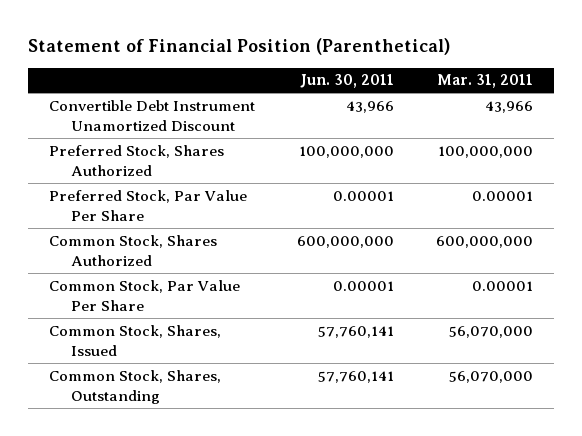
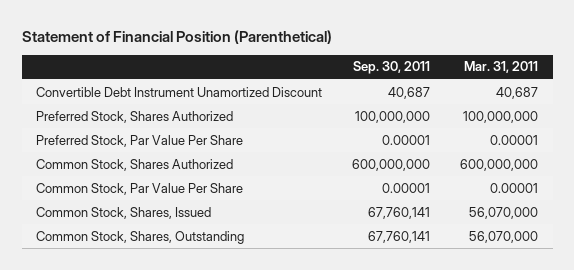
- | Jun. 30, 2011 | Mar. 31, 2011
+ | Sep. 30, 2011 | Mar. 31, 2011
- Convertible Debt Instrument Unamortized Discount | 43,966 | 43,966
+ Convertible Debt Instrument Unamortized Discount | 40,687 | 40,687

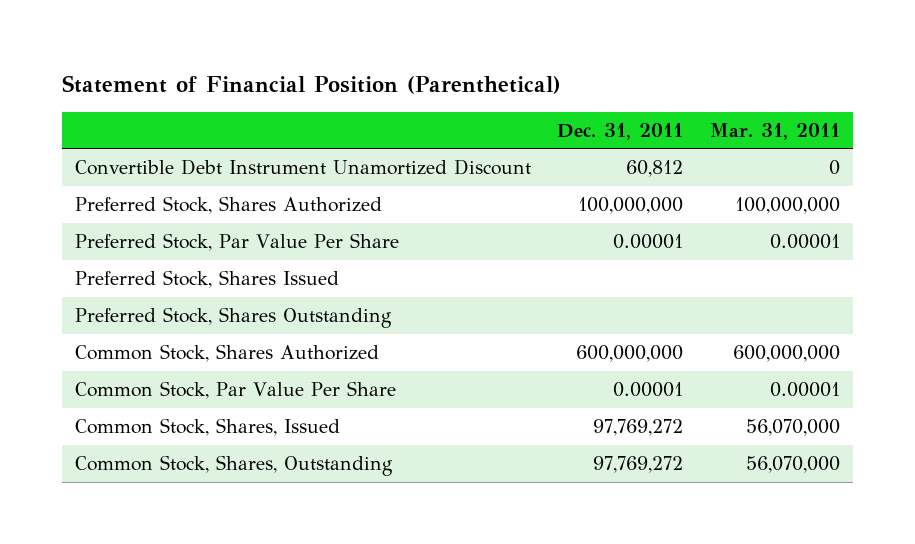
- | Sep. 30, 2011 | Mar. 31, 2011
+ | Dec. 31, 2011 | Mar. 31, 2011
- Convertible Debt Instrument Unamortized Discount | 40,687 | 40,687
+ Convertible Debt Instrument Unamortized Discount | 60,812 | 0
+ Preferred Stock, Shares Issued
+ Preferred Stock, Shares Outstanding

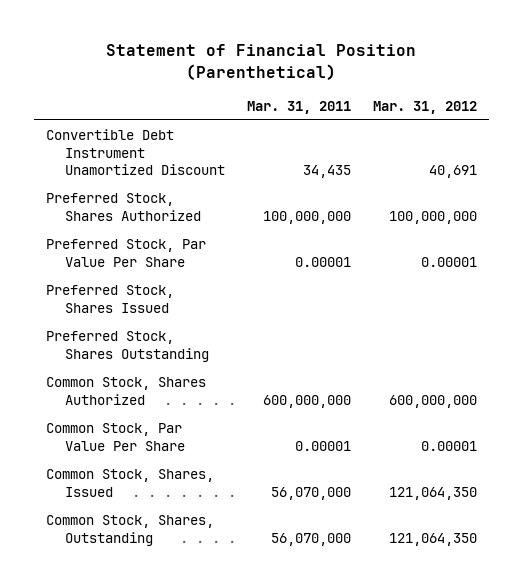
- | Dec. 31, 2011 | Mar. 31, 2011
+ | Mar. 31, 2011 | Mar. 31, 2012
- Convertible Debt Instrument Unamortized Discount | 60,812 | 0
+ Convertible Debt Instrument Unamortized Discount | 34,435 | 40,691

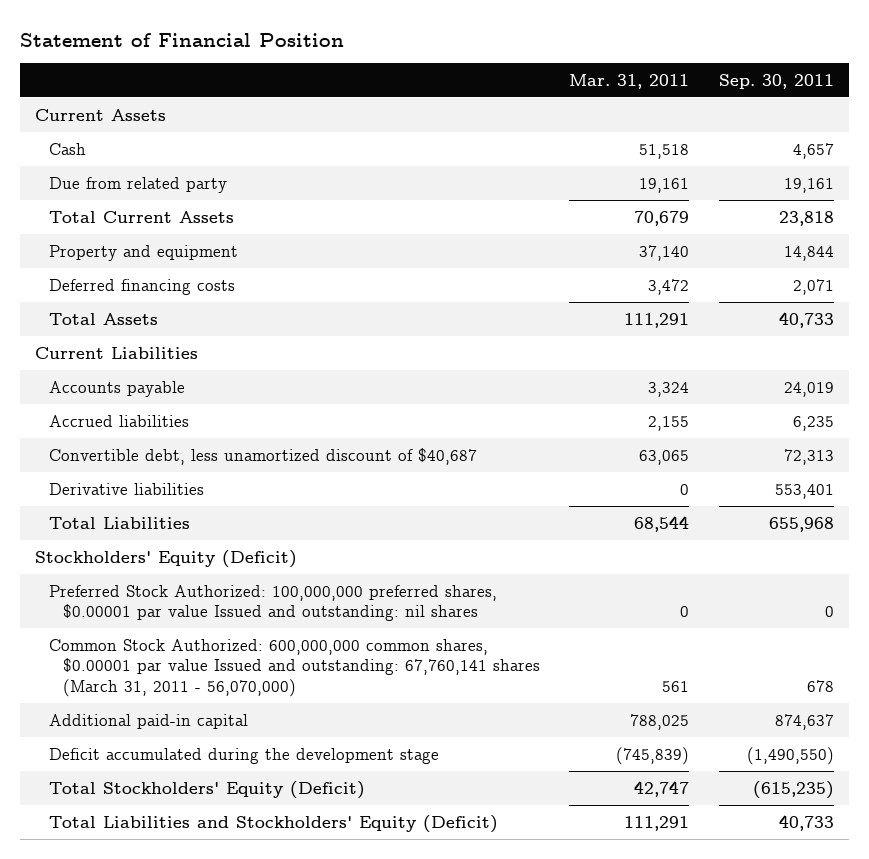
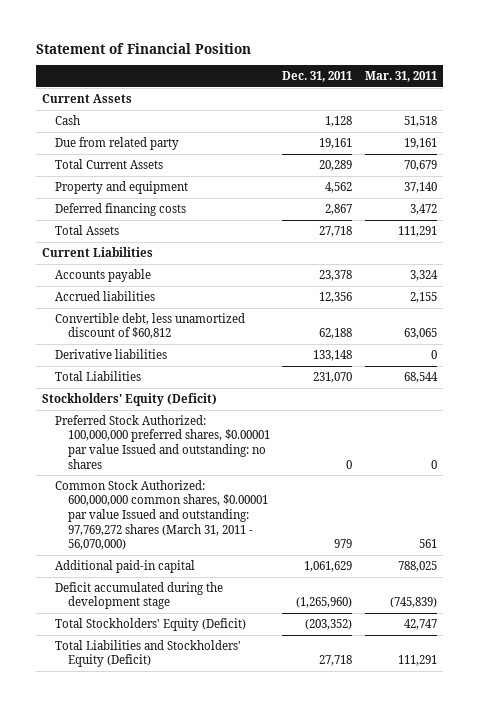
- | Mar. 31, 2011 | Sep. 30, 2011
+ | Dec. 31, 2011 | Mar. 31, 2011
- Convertible debt, less unamortized discount of $40,687 | 63,065 | 72,313
+ Convertible debt, less unamortized discount of $60,812 | 62,188 | 63,065
- Preferred Stock Authorized: 100,000,000 preferred shares, $0.00001 par value Issued and outstanding: nil shares | 0 | 0
- Common Stock Authorized: 600,000,000 common shares, $0.00001 par value Issued and outstanding: 67,760,141 shares (March 31, 2011 - 56,070,000) | 561 | 678
+ Preferred Stock Authorized: 100,000,000 preferred shares, $0.00001 par value Issued and outstanding: no shares | 0 | 0
+ Common Stock Authorized: 600,000,000 common shares, $0.00001 par value Issued and outstanding: 97,769,272 shares (March 31, 2011 - 56,070,000) | 979 | 561

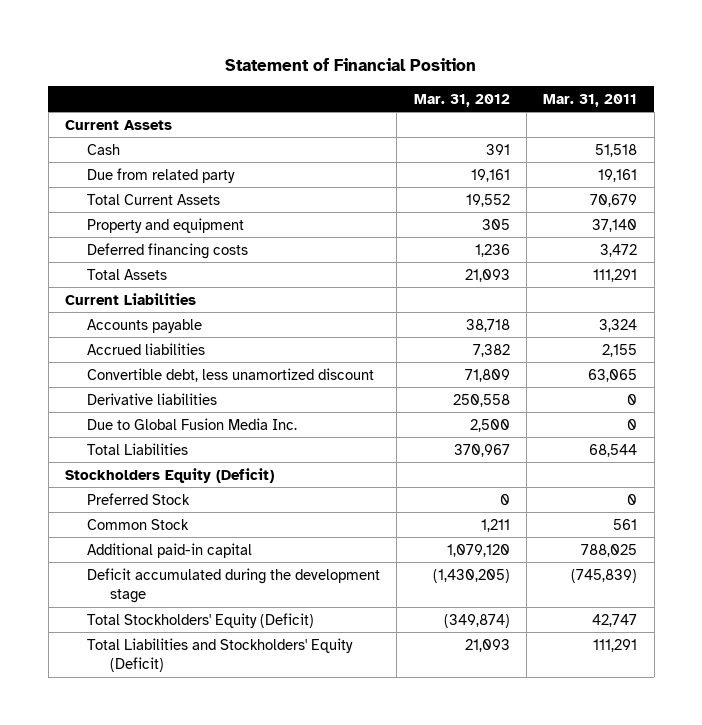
- | Dec. 31, 2011 | Mar. 31, 2011
+ | Mar. 31, 2012 | Mar. 31, 2011
- Convertible debt, less unamortized discount of $60,812 | 62,188 | 63,065
+ Convertible debt, less unamortized discount | 71,809 | 63,065
+ Due to Global Fusion Media Inc. | 2,500 | 0
- Stockholders' Equity (Deficit)
- Preferred Stock Authorized: 100,000,000 preferred shares, $0.00001 par value Issued and outstanding: no shares | 0 | 0
- Common Stock Authorized: 600,000,000 common shares, $0.00001 par value Issued and outstanding: 97,769,272 shares (March 31, 2011 - 56,070,000) | 979 | 561
+ Stockholders Equity (Deficit)
+ Preferred Stock | 0 | 0
+ Common Stock | 1,211 | 561

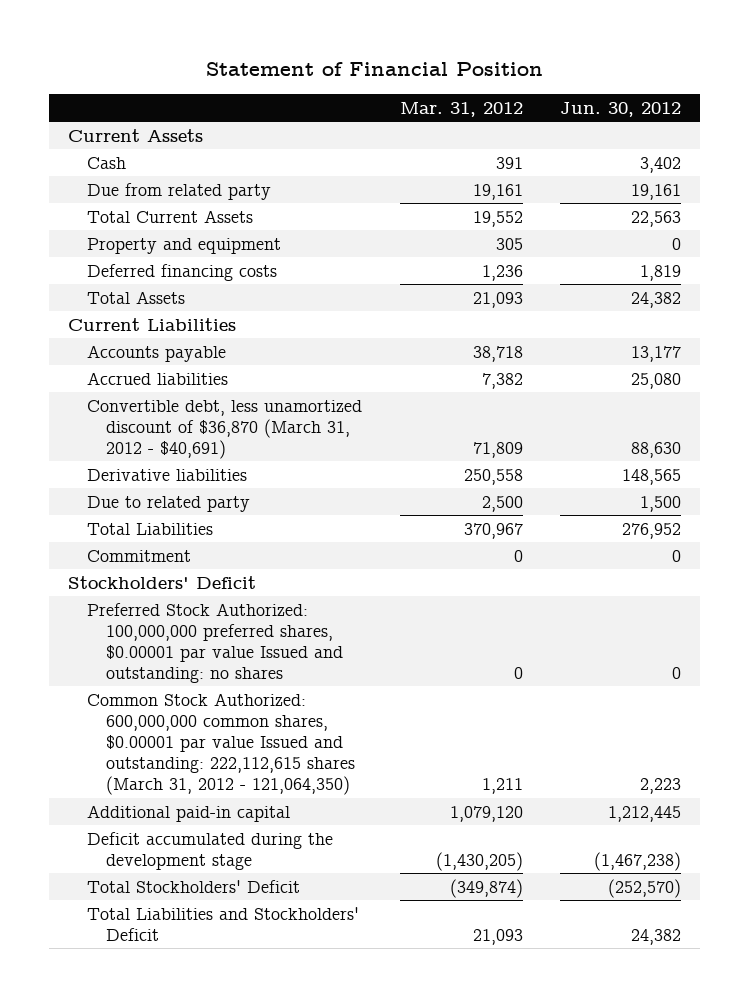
- | Mar. 31, 2012 | Mar. 31, 2011
+ | Mar. 31, 2012 | Jun. 30, 2012
- Convertible debt, less unamortized discount | 71,809 | 63,065
+ Convertible debt, less unamortized discount of $36,870 (March 31, 2012 - $40,691) | 71,809 | 88,630
- Due to Global Fusion Media Inc. | 2,500 | 0
+ Due to related party | 2,500 | 1,500
- Stockholders Equity (Deficit)
- Preferred Stock | 0 | 0
- Common Stock | 1,211 | 561
+ Commitment | 0 | 0
+ Stockholders' Deficit
+ Preferred Stock Authorized: 100,000,000 preferred shares, $0.00001 par value Issued and outstanding: no shares | 0 | 0
+ Common Stock Authorized: 600,000,000 common shares, $0.00001 par value Issued and outstanding: 222,112,615 shares (March 31, 2012 - 121,064,350) | 1,211 | 2,223
- Total Stockholders' Equity (Deficit) | (349,874) | 42,747
- Total Liabilities and Stockholders' Equity (Deficit) | 21,093 | 111,291
+ Total Stockholders' Deficit | (349,874) | (252,570)
+ Total Liabilities and Stockholders' Deficit | 21,093 | 24,382

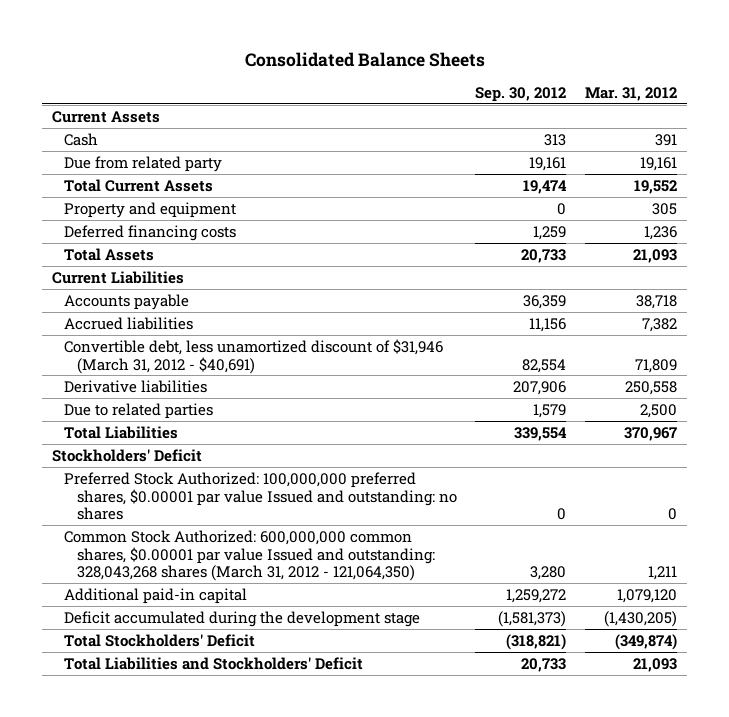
- Statement of Financial Position
+ Consolidated Balance Sheets
- | Mar. 31, 2012 | Jun. 30, 2012
+ | Sep. 30, 2012 | Mar. 31, 2012
- Convertible debt, less unamortized discount of $36,870 (March 31, 2012 - $40,691) | 71,809 | 88,630
+ Convertible debt, less unamortized discount of $31,946 (March 31, 2012 - $40,691) | 82,554 | 71,809
- Due to related party | 2,500 | 1,500
+ Due to related parties | 1,579 | 2,500
- Commitment | 0 | 0
- Common Stock Authorized: 600,000,000 common shares, $0.00001 par value Issued and outstanding: 222,112,615 shares (March 31, 2012 - 121,064,350) | 1,211 | 2,223
+ Common Stock Authorized: 600,000,000 common shares, $0.00001 par value Issued and outstanding: 328,043,268 shares (March 31, 2012 - 121,064,350) | 3,280 | 1,211

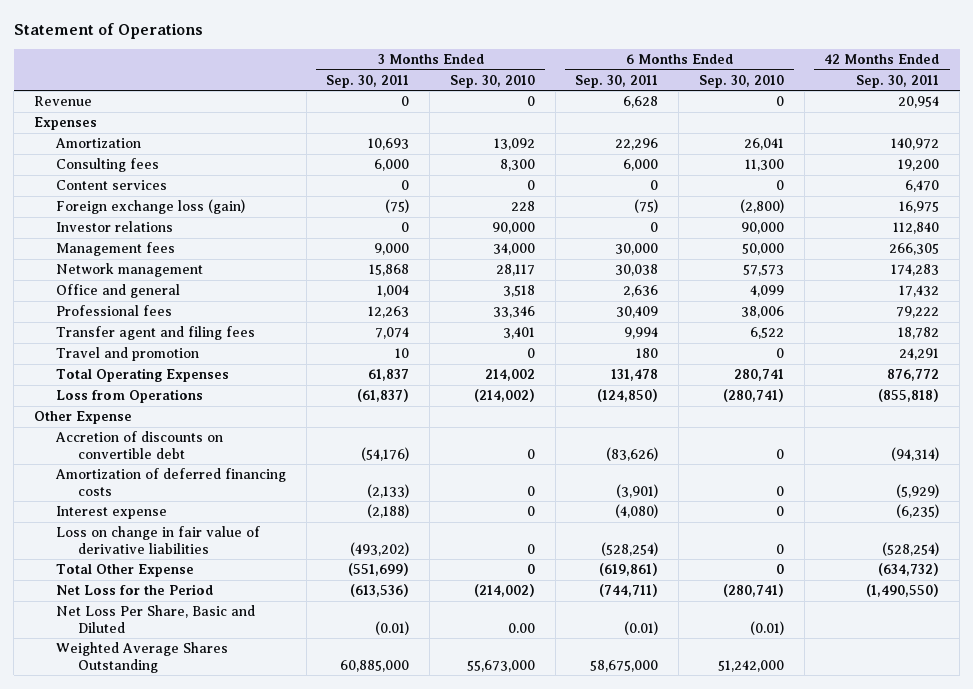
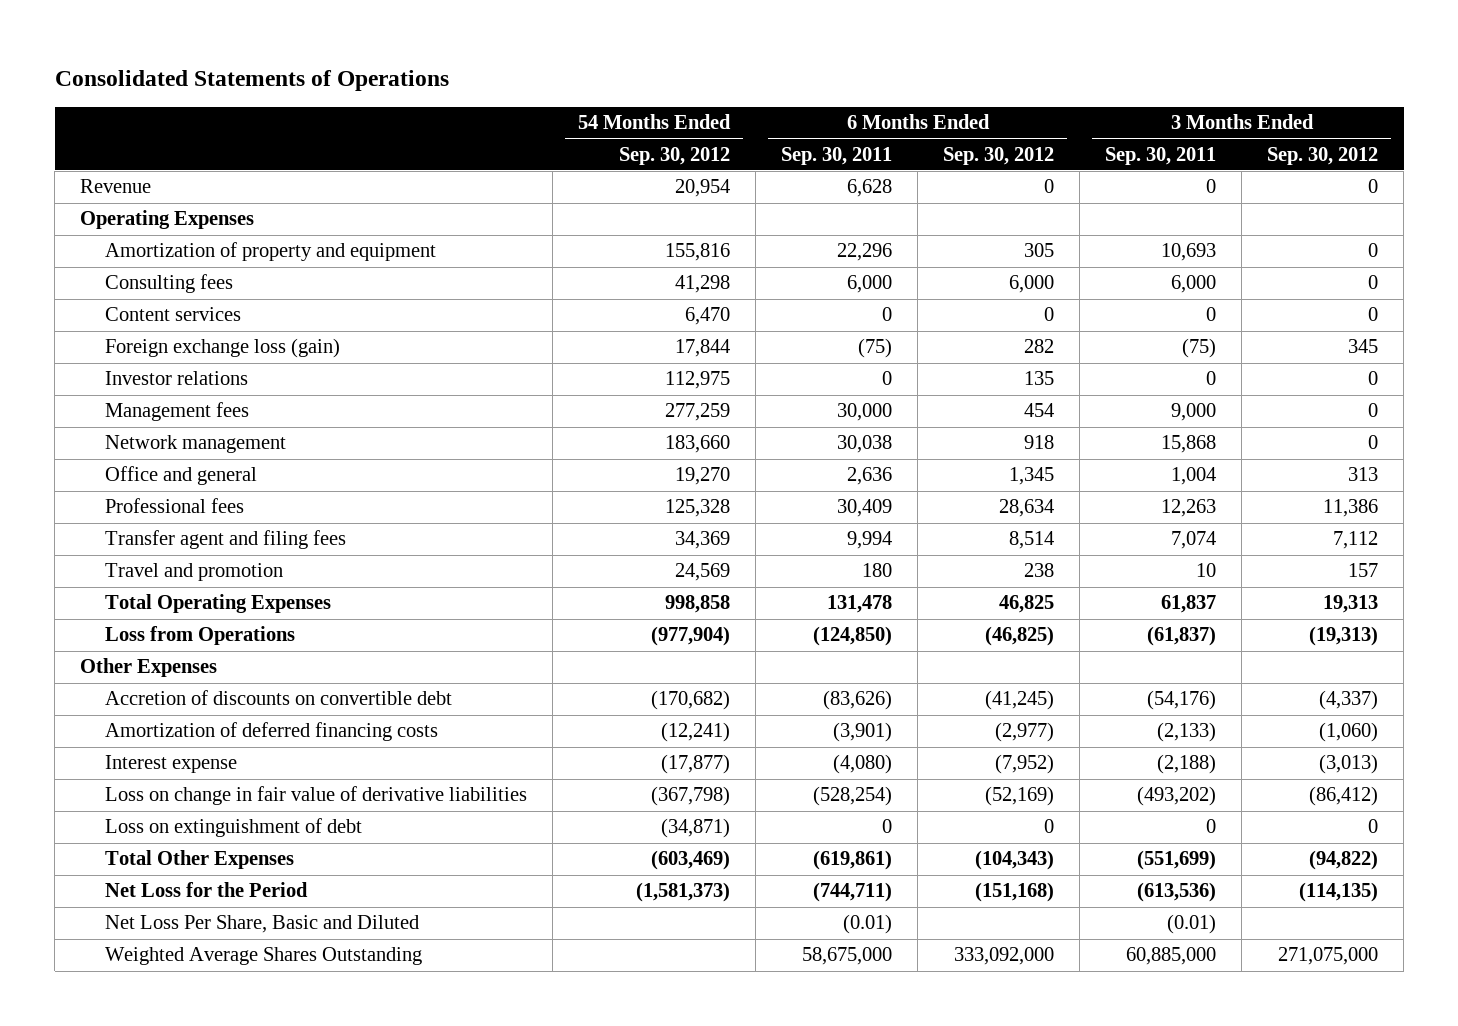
- Statement of Operations
+ Consolidated Statements of Operations
- | 3 Months Ended Sep. 30, 2011 | 3 Months Ended Sep. 30, 2010 | 6 Months Ended Sep. 30, 2011 | 6 Months Ended Sep. 30, 2010 | 42 Months Ended Sep. 30, 2011
+ | 54 Months Ended Sep. 30, 2012 | 6 Months Ended Sep. 30, 2011 | 6 Months Ended Sep. 30, 2012 | 3 Months Ended Sep. 30, 2011 | 3 Months Ended Sep. 30, 2012
- Expenses
- Amortization | 10,693 | 13,092 | 22,296 | 26,041 | 140,972
+ Operating Expenses
+ Amortization of property and equipment | 155,816 | 22,296 | 305 | 10,693 | 0
- Other Expense
+ Other Expenses
- Total Other Expense | (551,699) | 0 | (619,861) | 0 | (634,732)
+ Loss on extinguishment of debt | (34,871) | 0 | 0 | 0 | 0
+ Total Other Expenses | (603,469) | (619,861) | (104,343) | (551,699) | (94,822)

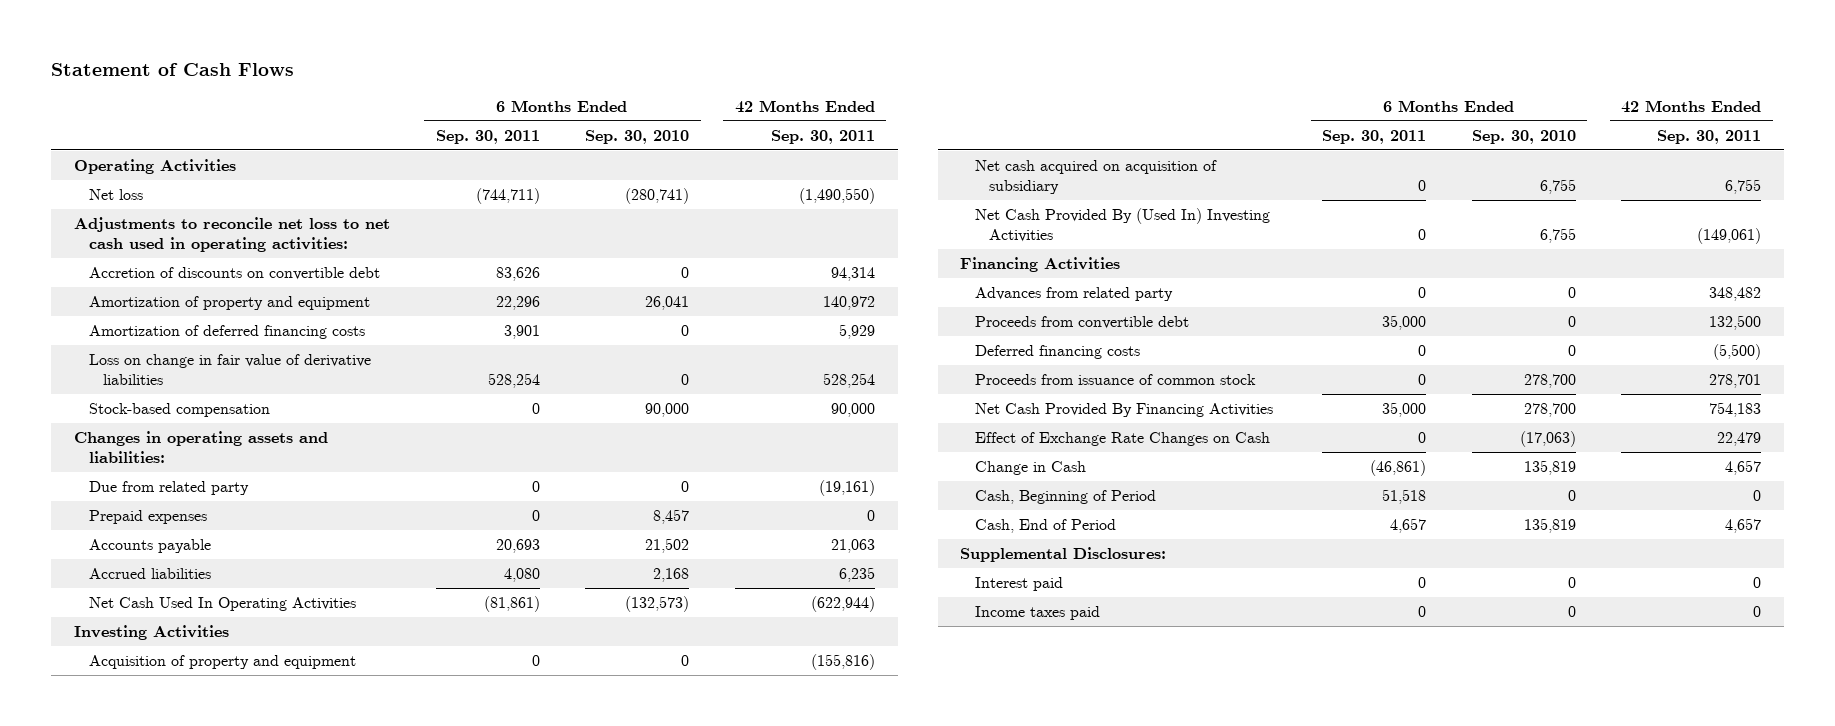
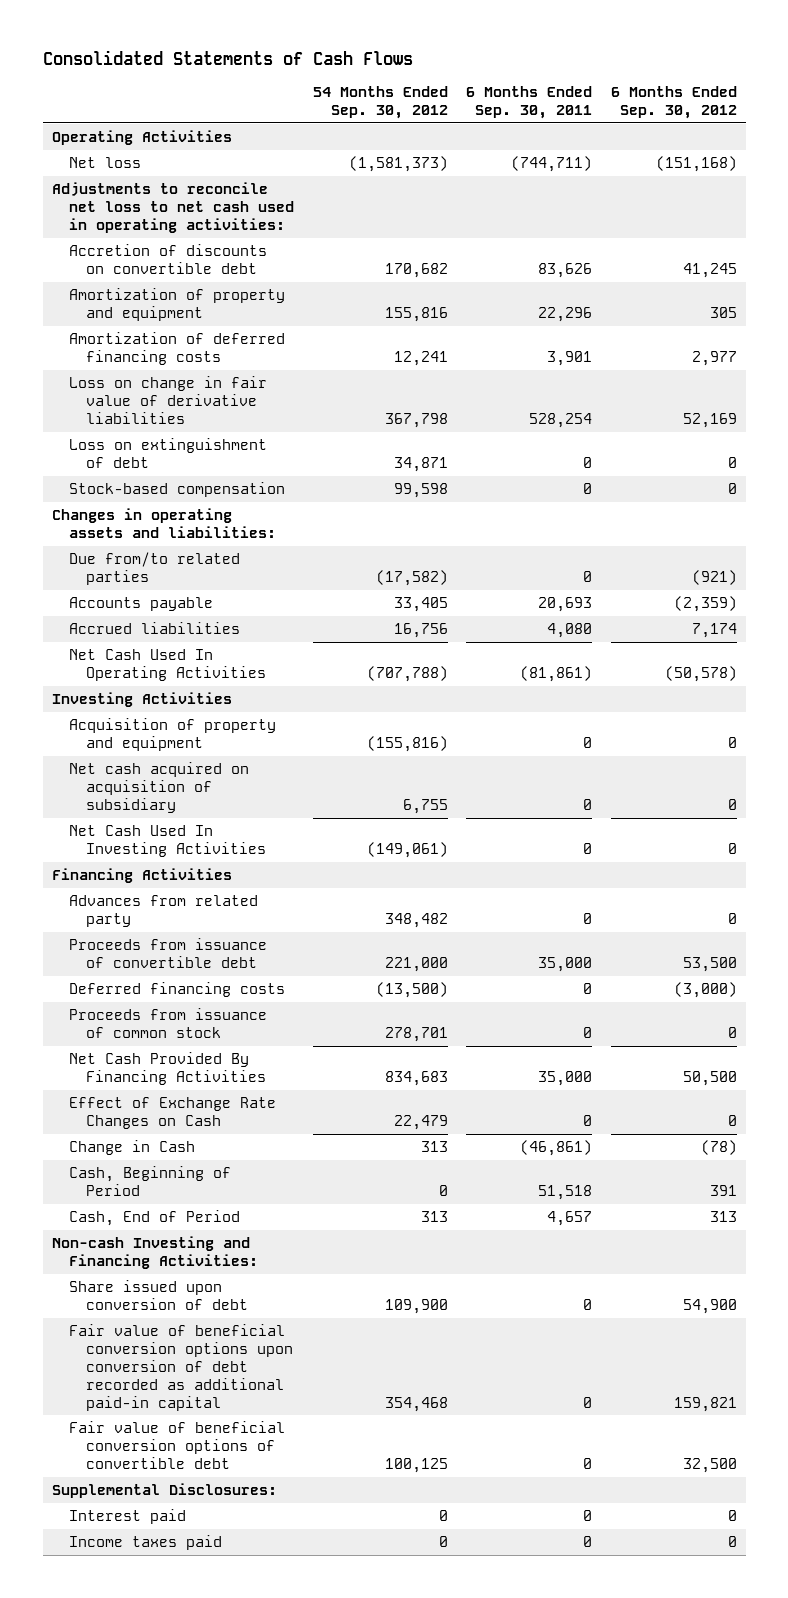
- Statement of Cash Flows
+ Consolidated Statements of Cash Flows
- | 6 Months Ended Sep. 30, 2011 | 6 Months Ended Sep. 30, 2010 | 42 Months Ended Sep. 30, 2011
+ | 54 Months Ended Sep. 30, 2012 | 6 Months Ended Sep. 30, 2011 | 6 Months Ended Sep. 30, 2012
+ Loss on extinguishment of debt | 34,871 | 0 | 0
- Due from related party | 0 | 0 | (19,161)
- Prepaid expenses | 0 | 8,457 | 0
+ Due from/to related parties | (17,582) | 0 | (921)
- Net Cash Provided By (Used In) Investing Activities | 0 | 6,755 | (149,061)
+ Net Cash Used In Investing Activities | (149,061) | 0 | 0
- Proceeds from convertible debt | 35,000 | 0 | 132,500
+ Proceeds from issuance of convertible debt | 221,000 | 35,000 | 53,500
+ Non-cash Investing and Financing Activities:
+ Share issued upon conversion of debt | 109,900 | 0 | 54,900
+ Fair value of beneficial conversion options upon conversion of debt recorded as additional paid-in capital | 354,468 | 0 | 159,821
+ Fair value of beneficial conversion options of convertible debt | 100,125 | 0 | 32,500

